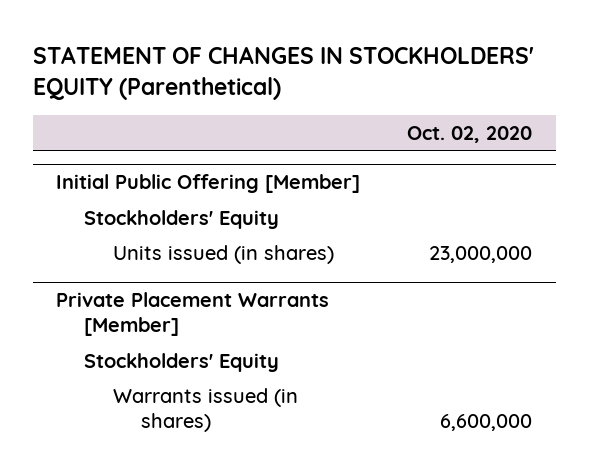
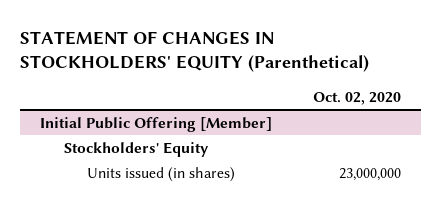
- Private Placement Warrants [Member]
- Stockholders' Equity
- Warrants issued (in shares) | 6,600,000

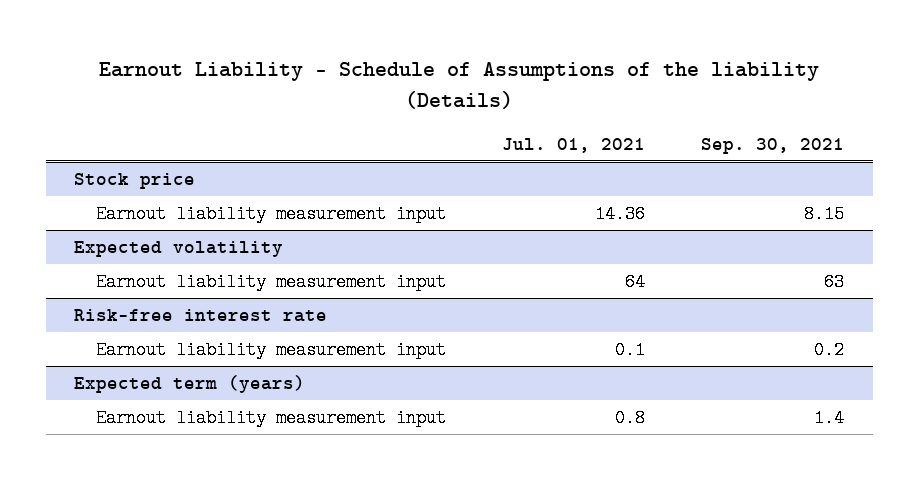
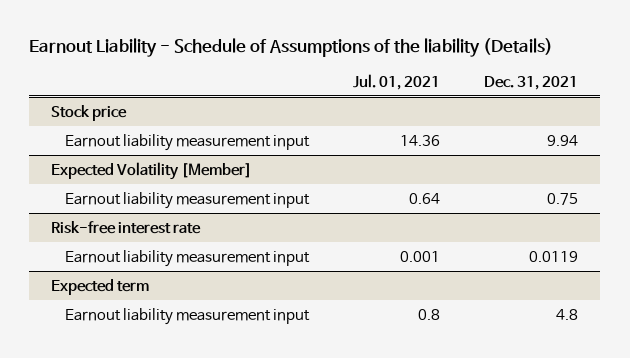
- | Jul. 01, 2021 | Sep. 30, 2021
+ | Jul. 01, 2021 | Dec. 31, 2021
- Expected volatility
- Earnout liability measurement input | 64 | 63
+ Expected Volatility [Member]
+ Earnout liability measurement input | 0.64 | 0.75
@ Risk-free interest rate
- Earnout liability measurement input | 0.1 | 0.2
- Expected term (years)
@ Risk-free interest rate
+ Earnout liability measurement input | 0.001 | 0.0119
+ Expected term

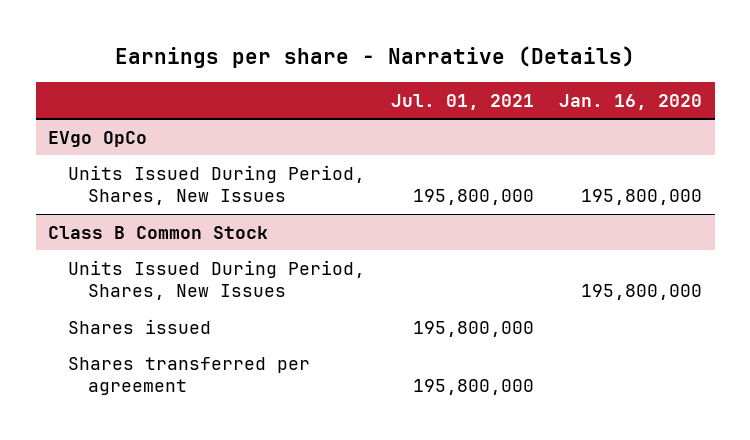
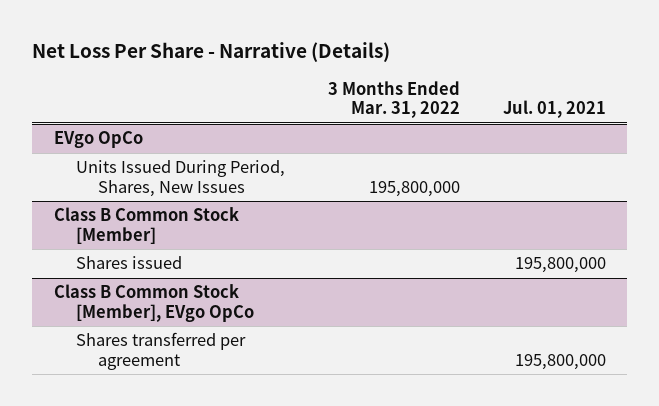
- Earnings per share - Narrative (Details)
+ Net Loss Per Share - Narrative (Details)
- | Jul. 01, 2021 | Jan. 16, 2020
+ | 3 Months Ended Mar. 31, 2022 | Jul. 01, 2021
@ EVgo OpCo
- Units Issued During Period, Shares, New Issues | 195,800,000 | 195,800,000
- Class B Common Stock
+ Class B Common Stock [Member]
+ Class B Common Stock [Member], EVgo OpCo

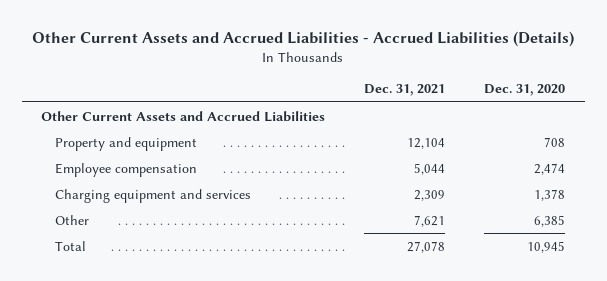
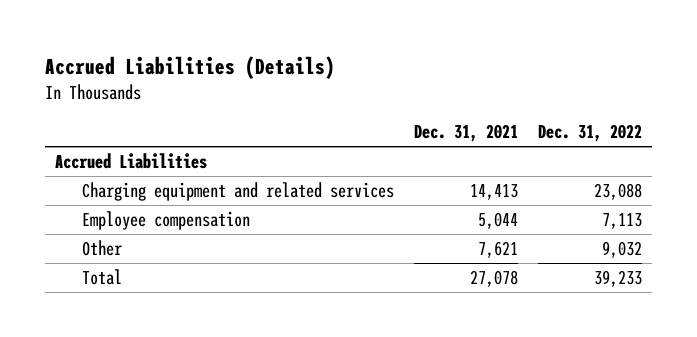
- Other Current Assets and Accrued Liabilities - Accrued Liabilities (Details)
+ Accrued Liabilities (Details)
- | Dec. 31, 2021 | Dec. 31, 2020
+ | Dec. 31, 2021 | Dec. 31, 2022
- Other Current Assets and Accrued Liabilities
- Property and equipment | 12,104 | 708
+ Accrued Liabilities
+ Charging equipment and related services | 14,413 | 23,088
- Charging equipment and services | 2,309 | 1,378

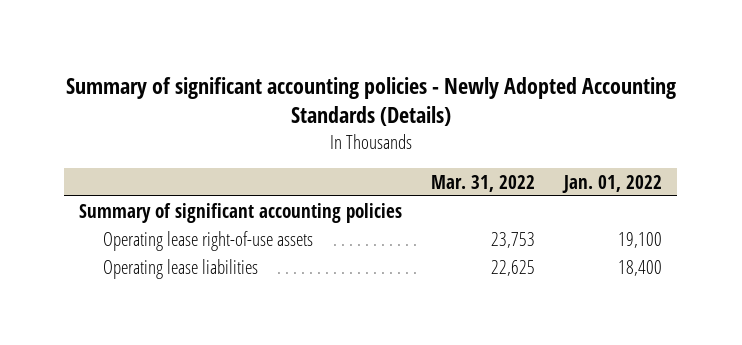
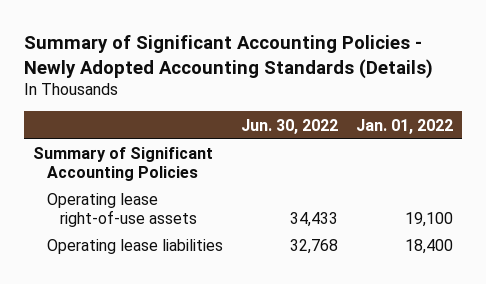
- Summary of significant accounting policies - Newly Adopted Accounting Standards (Details)
+ Summary of Significant Accounting Policies - Newly Adopted Accounting Standards (Details)
- | Mar. 31, 2022 | Jan. 01, 2022
+ | Jun. 30, 2022 | Jan. 01, 2022
- Summary of significant accounting policies
+ Summary of Significant Accounting Policies

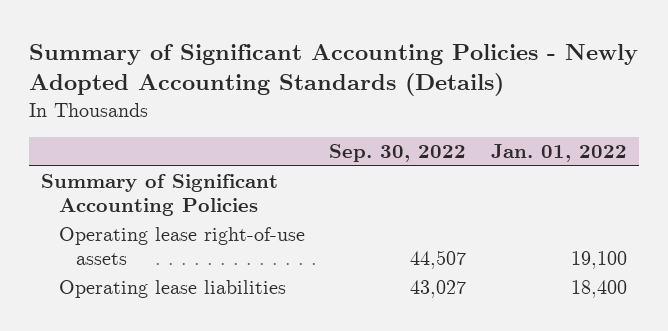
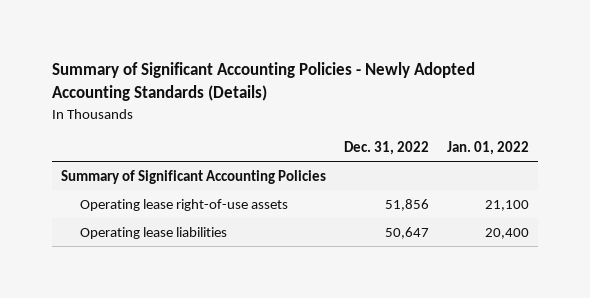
- | Sep. 30, 2022 | Jan. 01, 2022
+ | Dec. 31, 2022 | Jan. 01, 2022
- Operating lease right-of-use assets | 44,507 | 19,100
- Operating lease liabilities | 43,027 | 18,400
+ Operating lease right-of-use assets | 51,856 | 21,100
+ Operating lease liabilities | 50,647 | 20,400

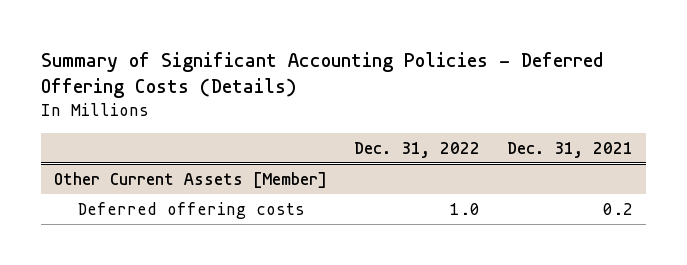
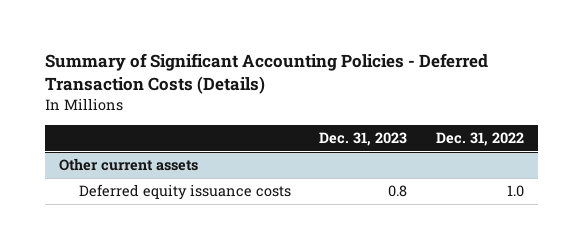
- Summary of Significant Accounting Policies - Deferred Offering Costs (Details)
+ Summary of Significant Accounting Policies - Deferred Transaction Costs (Details)
- | Dec. 31, 2022 | Dec. 31, 2021
+ | Dec. 31, 2023 | Dec. 31, 2022
- Other Current Assets [Member]
- Deferred offering costs | 1.0 | 0.2
+ Other current assets
+ Deferred equity issuance costs | 0.8 | 1.0

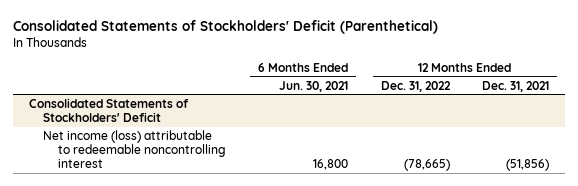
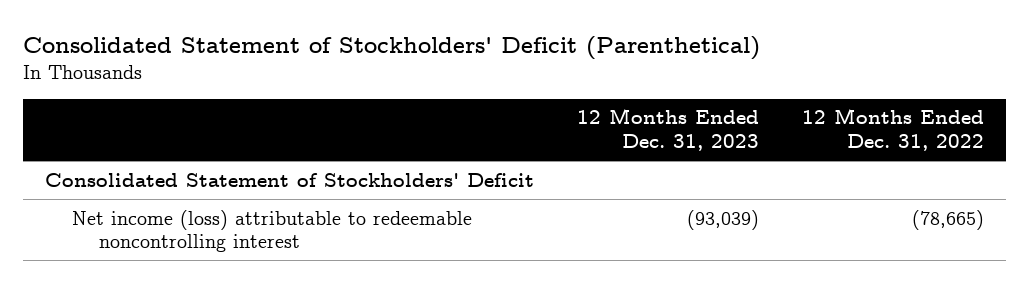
- Consolidated Statements of Stockholders' Deficit (Parenthetical)
+ Consolidated Statement of Stockholders' Deficit (Parenthetical)
- | 6 Months Ended Jun. 30, 2021 | 12 Months Ended Dec. 31, 2022 | 12 Months Ended Dec. 31, 2021
+ | 12 Months Ended Dec. 31, 2023 | 12 Months Ended Dec. 31, 2022
- Consolidated Statements of Stockholders' Deficit
+ Consolidated Statement of Stockholders' Deficit

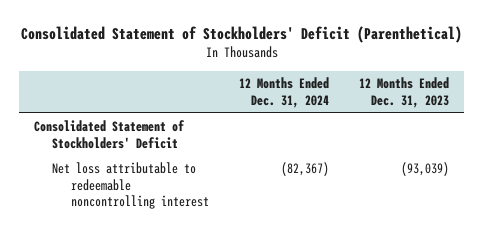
- | 12 Months Ended Dec. 31, 2023 | 12 Months Ended Dec. 31, 2022
+ | 12 Months Ended Dec. 31, 2024 | 12 Months Ended Dec. 31, 2023
- Net income (loss) attributable to redeemable noncontrolling interest | (93,039) | (78,665)
+ Net loss attributable to redeemable noncontrolling interest | (82,367) | (93,039)

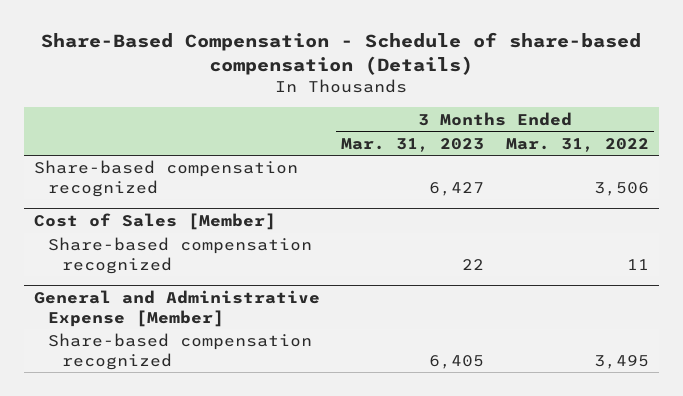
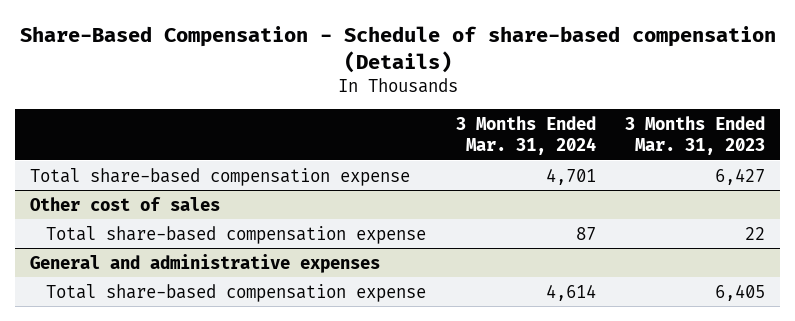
- | 3 Months Ended Mar. 31, 2023 | 3 Months Ended Mar. 31, 2022
+ | 3 Months Ended Mar. 31, 2024 | 3 Months Ended Mar. 31, 2023
- Share-based compensation recognized | 6,427 | 3,506
- Cost of Sales [Member]
- Share-based compensation recognized | 22 | 11
- General and Administrative Expense [Member]
- Share-based compensation recognized | 6,405 | 3,495
+ Total share-based compensation expense | 4,701 | 6,427
+ Other cost of sales
+ Total share-based compensation expense | 87 | 22
+ General and administrative expenses
+ Total share-based compensation expense | 4,614 | 6,405

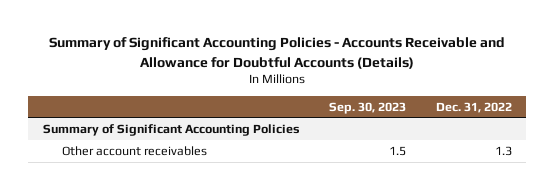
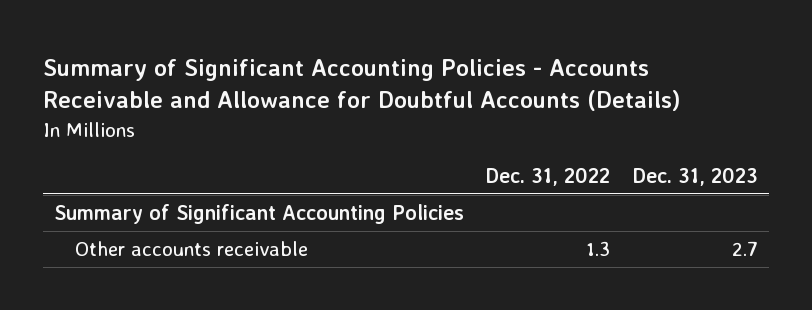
- | Sep. 30, 2023 | Dec. 31, 2022
+ | Dec. 31, 2022 | Dec. 31, 2023
- Other account receivables | 1.5 | 1.3
+ Other accounts receivable | 1.3 | 2.7

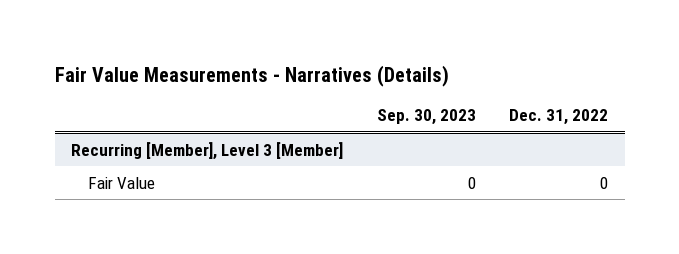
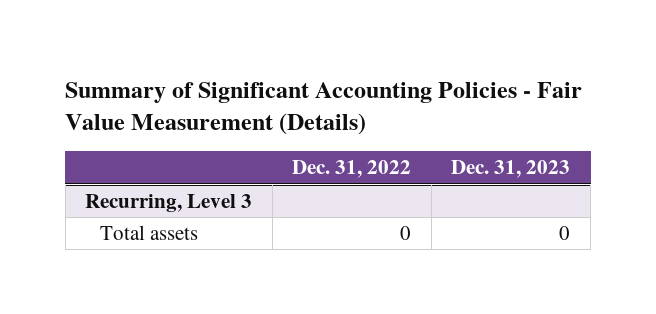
- Fair Value Measurements - Narratives (Details)
+ Summary of Significant Accounting Policies - Fair Value Measurement (Details)
- | Sep. 30, 2023 | Dec. 31, 2022
+ | Dec. 31, 2022 | Dec. 31, 2023
- Recurring [Member], Level 3 [Member]
- Fair Value | 0 | 0
+ Recurring, Level 3
+ Total assets | 0 | 0

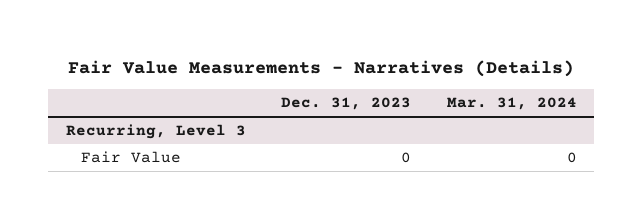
- Summary of Significant Accounting Policies - Fair Value Measurement (Details)
+ Fair Value Measurements - Narratives (Details)
- | Dec. 31, 2022 | Dec. 31, 2023
+ | Dec. 31, 2023 | Mar. 31, 2024
@ Recurring, Level 3
- Total assets | 0 | 0
+ Fair Value | 0 | 0

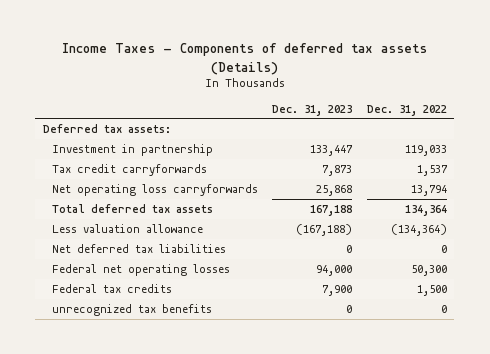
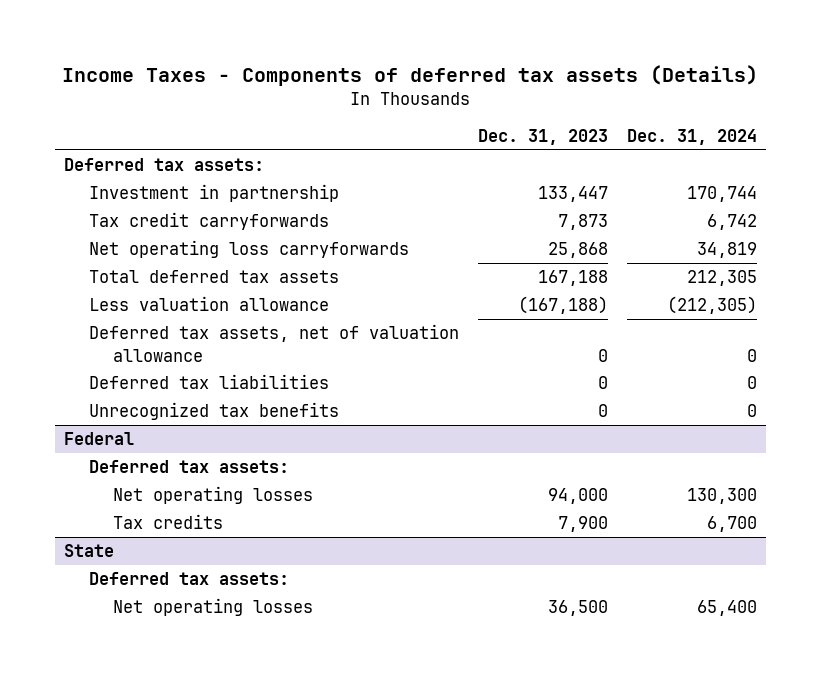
- | Dec. 31, 2023 | Dec. 31, 2022
+ | Dec. 31, 2023 | Dec. 31, 2024
- Net deferred tax liabilities | 0 | 0
- Federal net operating losses | 94,000 | 50,300
- Federal tax credits | 7,900 | 1,500
- unrecognized tax benefits | 0 | 0
+ Deferred tax assets, net of valuation allowance | 0 | 0
+ Deferred tax liabilities | 0 | 0
+ Unrecognized tax benefits | 0 | 0
+ Federal
+ Deferred tax assets:
+ Net operating losses | 94,000 | 130,300
+ Tax credits | 7,900 | 6,700
+ State
+ Deferred tax assets:
+ Net operating losses | 36,500 | 65,400

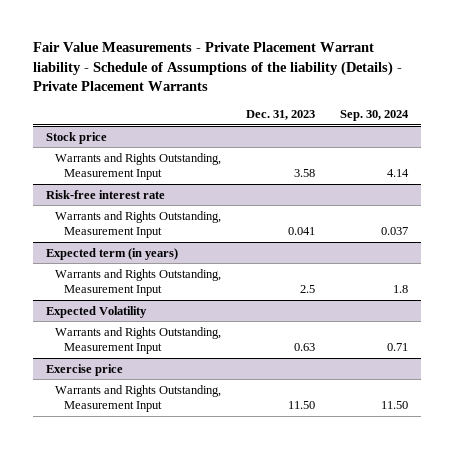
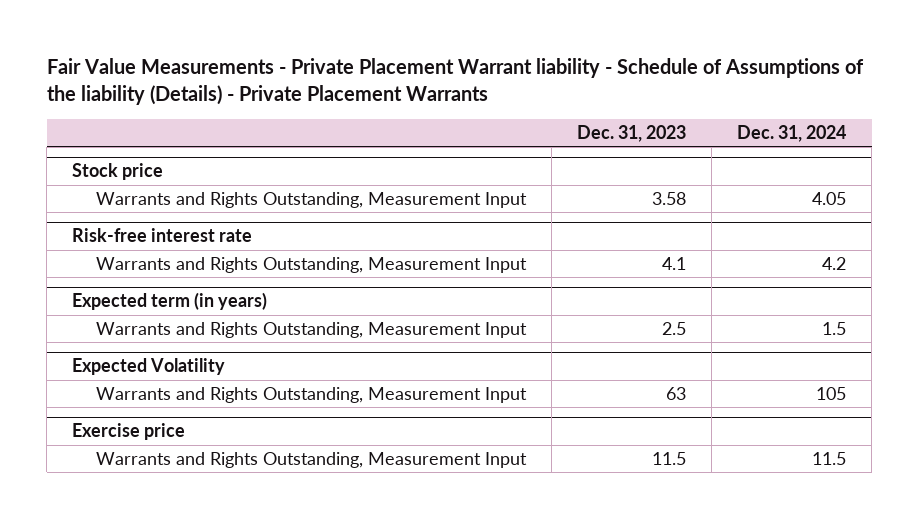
- | Dec. 31, 2023 | Sep. 30, 2024
+ | Dec. 31, 2023 | Dec. 31, 2024
@ Risk-free interest rate
- Warrants and Rights Outstanding, Measurement Input | 0.041 | 0.037
+ Warrants and Rights Outstanding, Measurement Input | 4.1 | 4.2
@ Expected Volatility
- Warrants and Rights Outstanding, Measurement Input | 0.63 | 0.71
+ Warrants and Rights Outstanding, Measurement Input | 63 | 105
@ Exercise price
- Warrants and Rights Outstanding, Measurement Input | 11.50 | 11.50
+ Warrants and Rights Outstanding, Measurement Input | 11.5 | 11.5

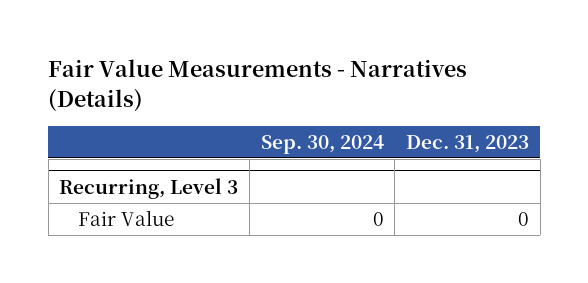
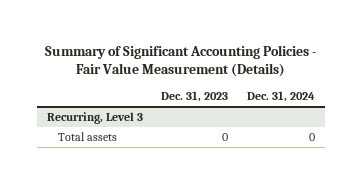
- Fair Value Measurements - Narratives (Details)
+ Summary of Significant Accounting Policies - Fair Value Measurement (Details)
- | Sep. 30, 2024 | Dec. 31, 2023
+ | Dec. 31, 2023 | Dec. 31, 2024
@ Recurring, Level 3
- Fair Value | 0 | 0
+ Total assets | 0 | 0

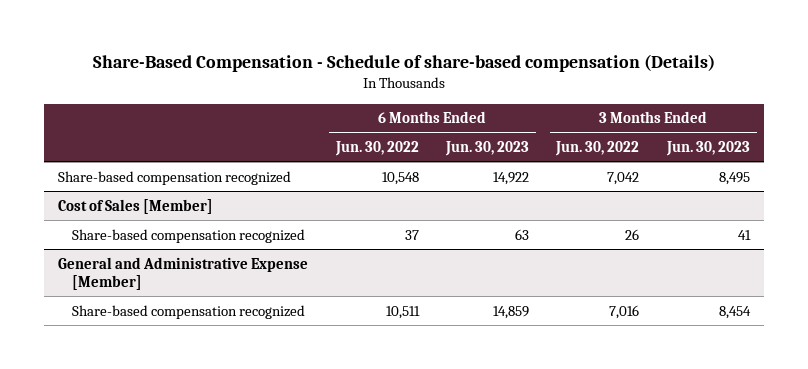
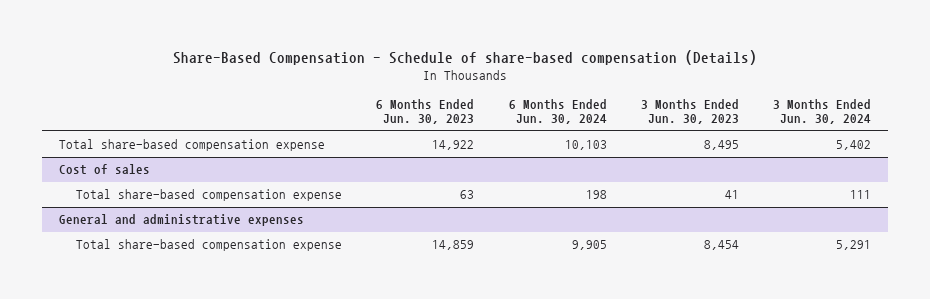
- | 6 Months Ended Jun. 30, 2022 | 6 Months Ended Jun. 30, 2023 | 3 Months Ended Jun. 30, 2022 | 3 Months Ended Jun. 30, 2023
+ | 6 Months Ended Jun. 30, 2023 | 6 Months Ended Jun. 30, 2024 | 3 Months Ended Jun. 30, 2023 | 3 Months Ended Jun. 30, 2024
- Share-based compensation recognized | 10,548 | 14,922 | 7,042 | 8,495
- Cost of Sales [Member]
- Share-based compensation recognized | 37 | 63 | 26 | 41
- General and Administrative Expense [Member]
- Share-based compensation recognized | 10,511 | 14,859 | 7,016 | 8,454
+ Total share-based compensation expense | 14,922 | 10,103 | 8,495 | 5,402
+ Cost of sales
+ Total share-based compensation expense | 63 | 198 | 41 | 111
+ General and administrative expenses
+ Total share-based compensation expense | 14,859 | 9,905 | 8,454 | 5,291

